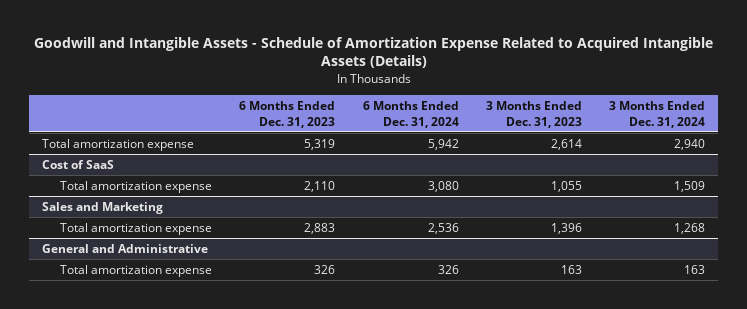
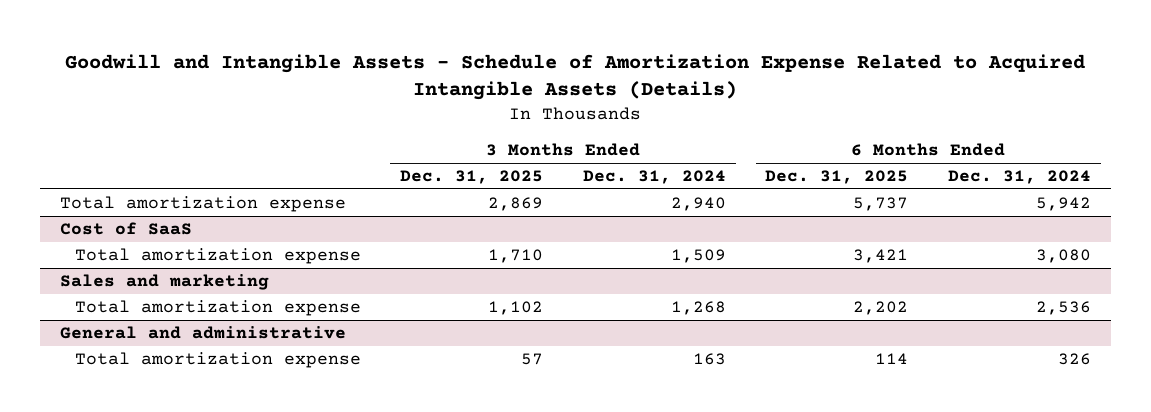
- | 6 Months Ended Dec. 31, 2023 | 6 Months Ended Dec. 31, 2024 | 3 Months Ended Dec. 31, 2023 | 3 Months Ended Dec. 31, 2024
+ | 3 Months Ended Dec. 31, 2025 | 3 Months Ended Dec. 31, 2024 | 6 Months Ended Dec. 31, 2025 | 6 Months Ended Dec. 31, 2024
- Sales and Marketing
+ Sales and marketing
- General and Administrative
+ General and administrative

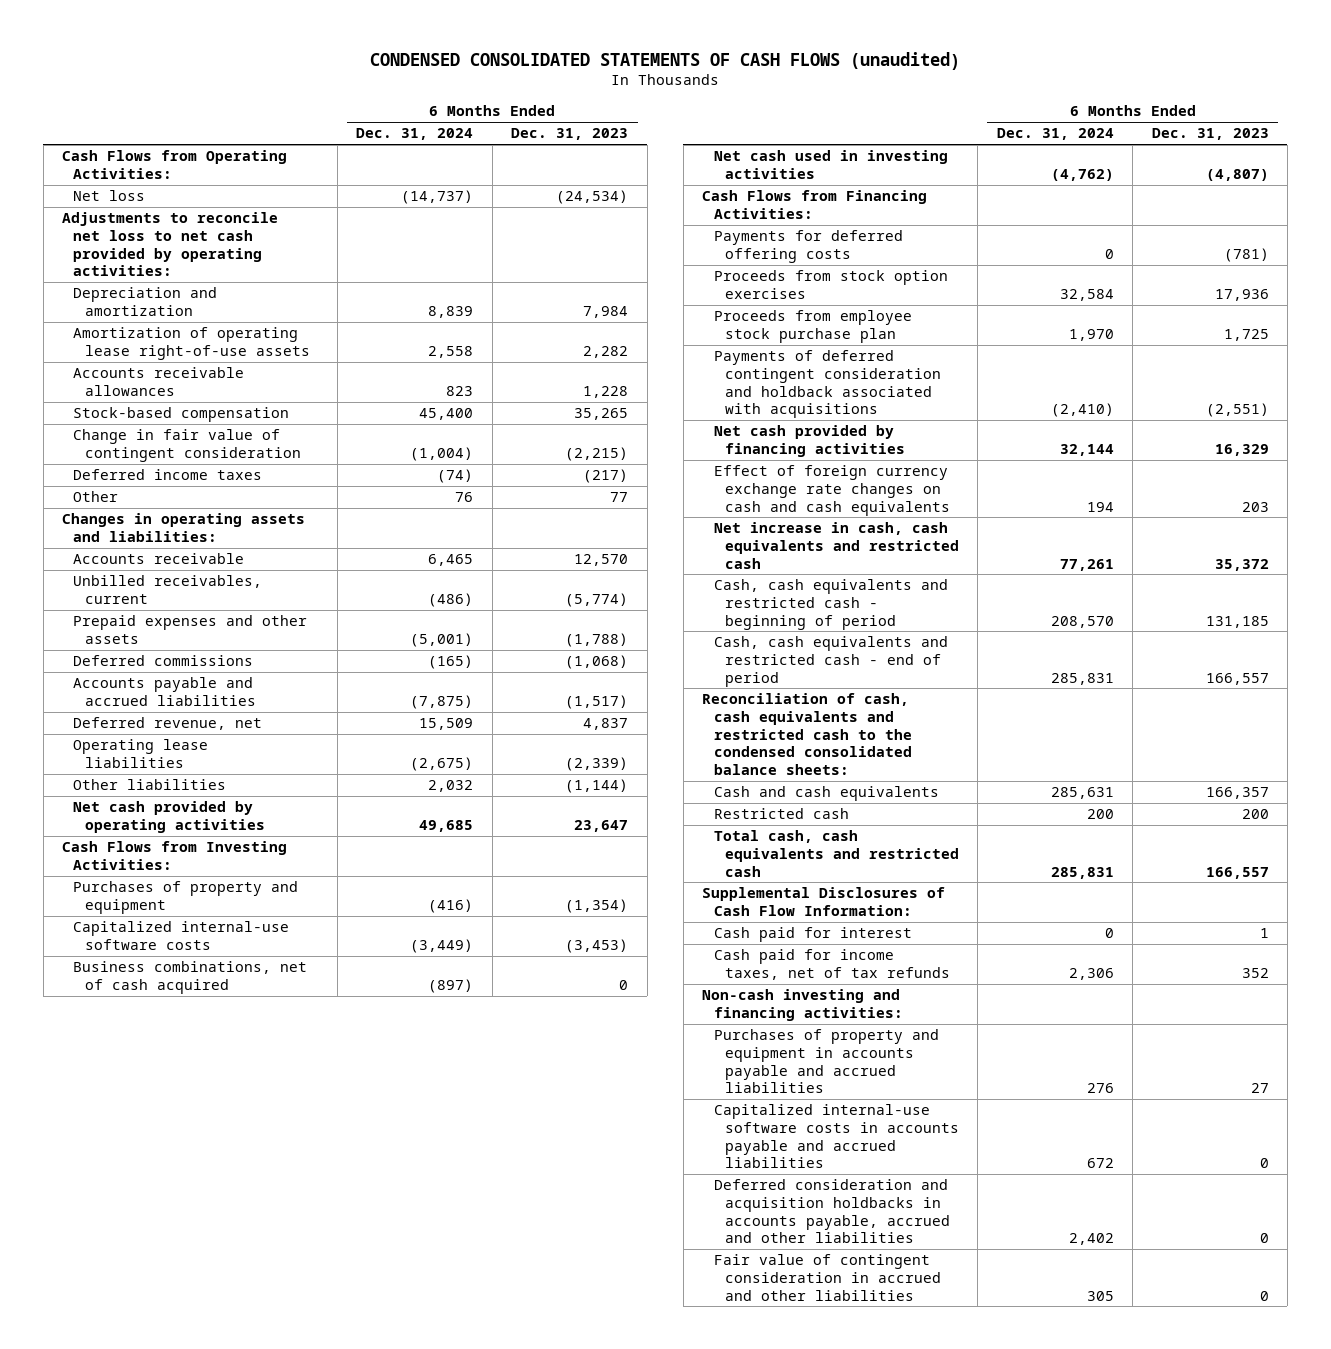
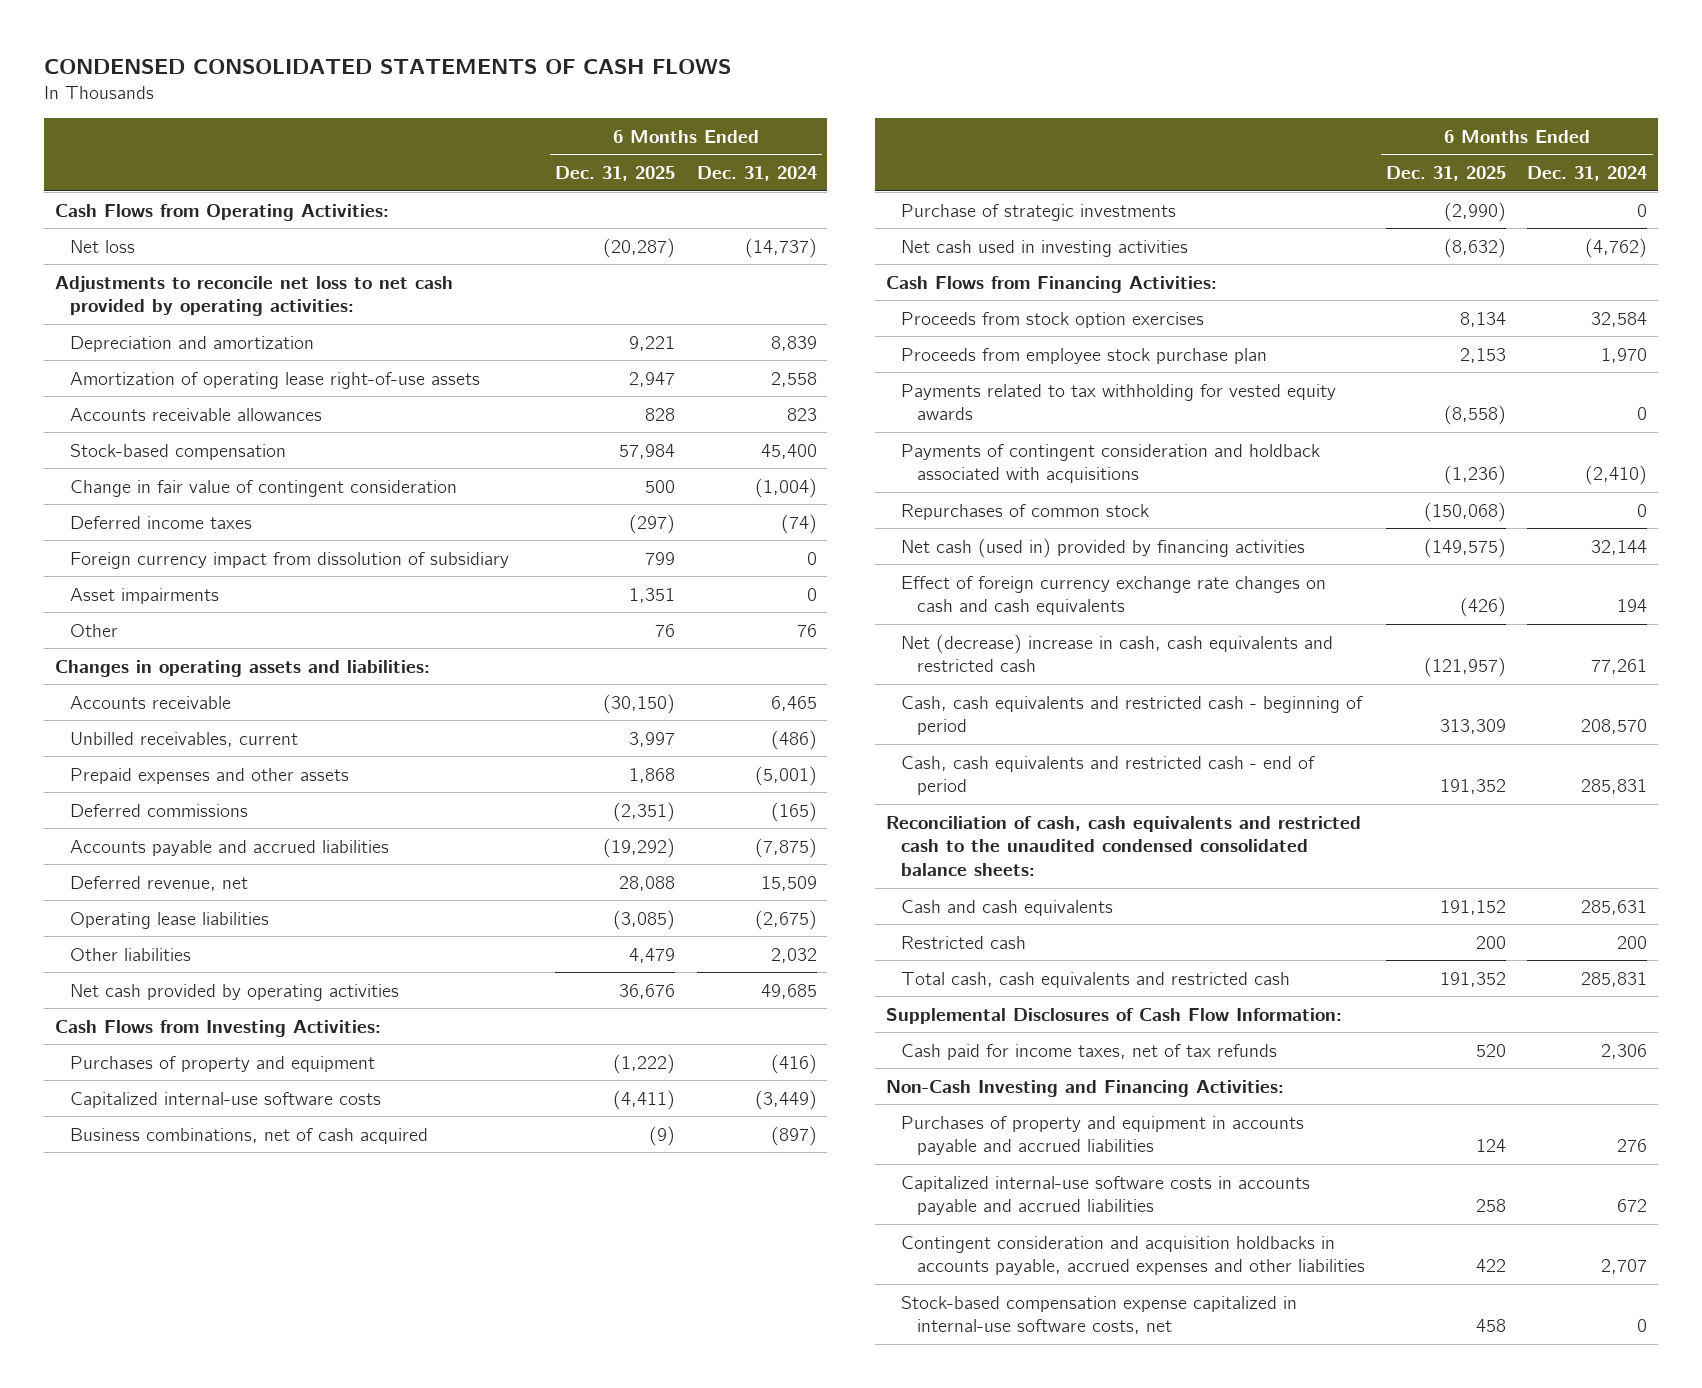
- CONDENSED CONSOLIDATED STATEMENTS OF CASH FLOWS (unaudited)
+ CONDENSED CONSOLIDATED STATEMENTS OF CASH FLOWS
- | 6 Months Ended Dec. 31, 2024 | 6 Months Ended Dec. 31, 2023
+ | 6 Months Ended Dec. 31, 2025 | 6 Months Ended Dec. 31, 2024
+ Foreign currency impact from dissolution of subsidiary | 799 | 0
+ Asset impairments | 1,351 | 0
+ Purchase of strategic investments | (2,990) | 0
- Payments for deferred offering costs | 0 | (781)
- Payments of deferred contingent consideration and holdback associated with acquisitions | (2,410) | (2,551)
- Net cash provided by financing activities | 32,144 | 16,329
+ Payments related to tax withholding for vested equity awards | (8,558) | 0
+ Payments of contingent consideration and holdback associated with acquisitions | (1,236) | (2,410)
+ Repurchases of common stock | (150,068) | 0
+ Net cash (used in) provided by financing activities | (149,575) | 32,144
- Net increase in cash, cash equivalents and restricted cash | 77,261 | 35,372
+ Net (decrease) increase in cash, cash equivalents and restricted cash | (121,957) | 77,261
- Reconciliation of cash, cash equivalents and restricted cash to the condensed consolidated balance sheets:
+ Reconciliation of cash, cash equivalents and restricted cash to the unaudited condensed consolidated balance sheets:
- Cash paid for interest | 0 | 1
- Non-cash investing and financing activities:
+ Non-Cash Investing and Financing Activities:
- Deferred consideration and acquisition holdbacks in accounts payable, accrued and other liabilities | 2,402 | 0
- Fair value of contingent consideration in accrued and other liabilities | 305 | 0
+ Contingent consideration and acquisition holdbacks in accounts payable, accrued expenses and other liabilities | 422 | 2,707
+ Stock-based compensation expense capitalized in internal-use software costs, net | 458 | 0

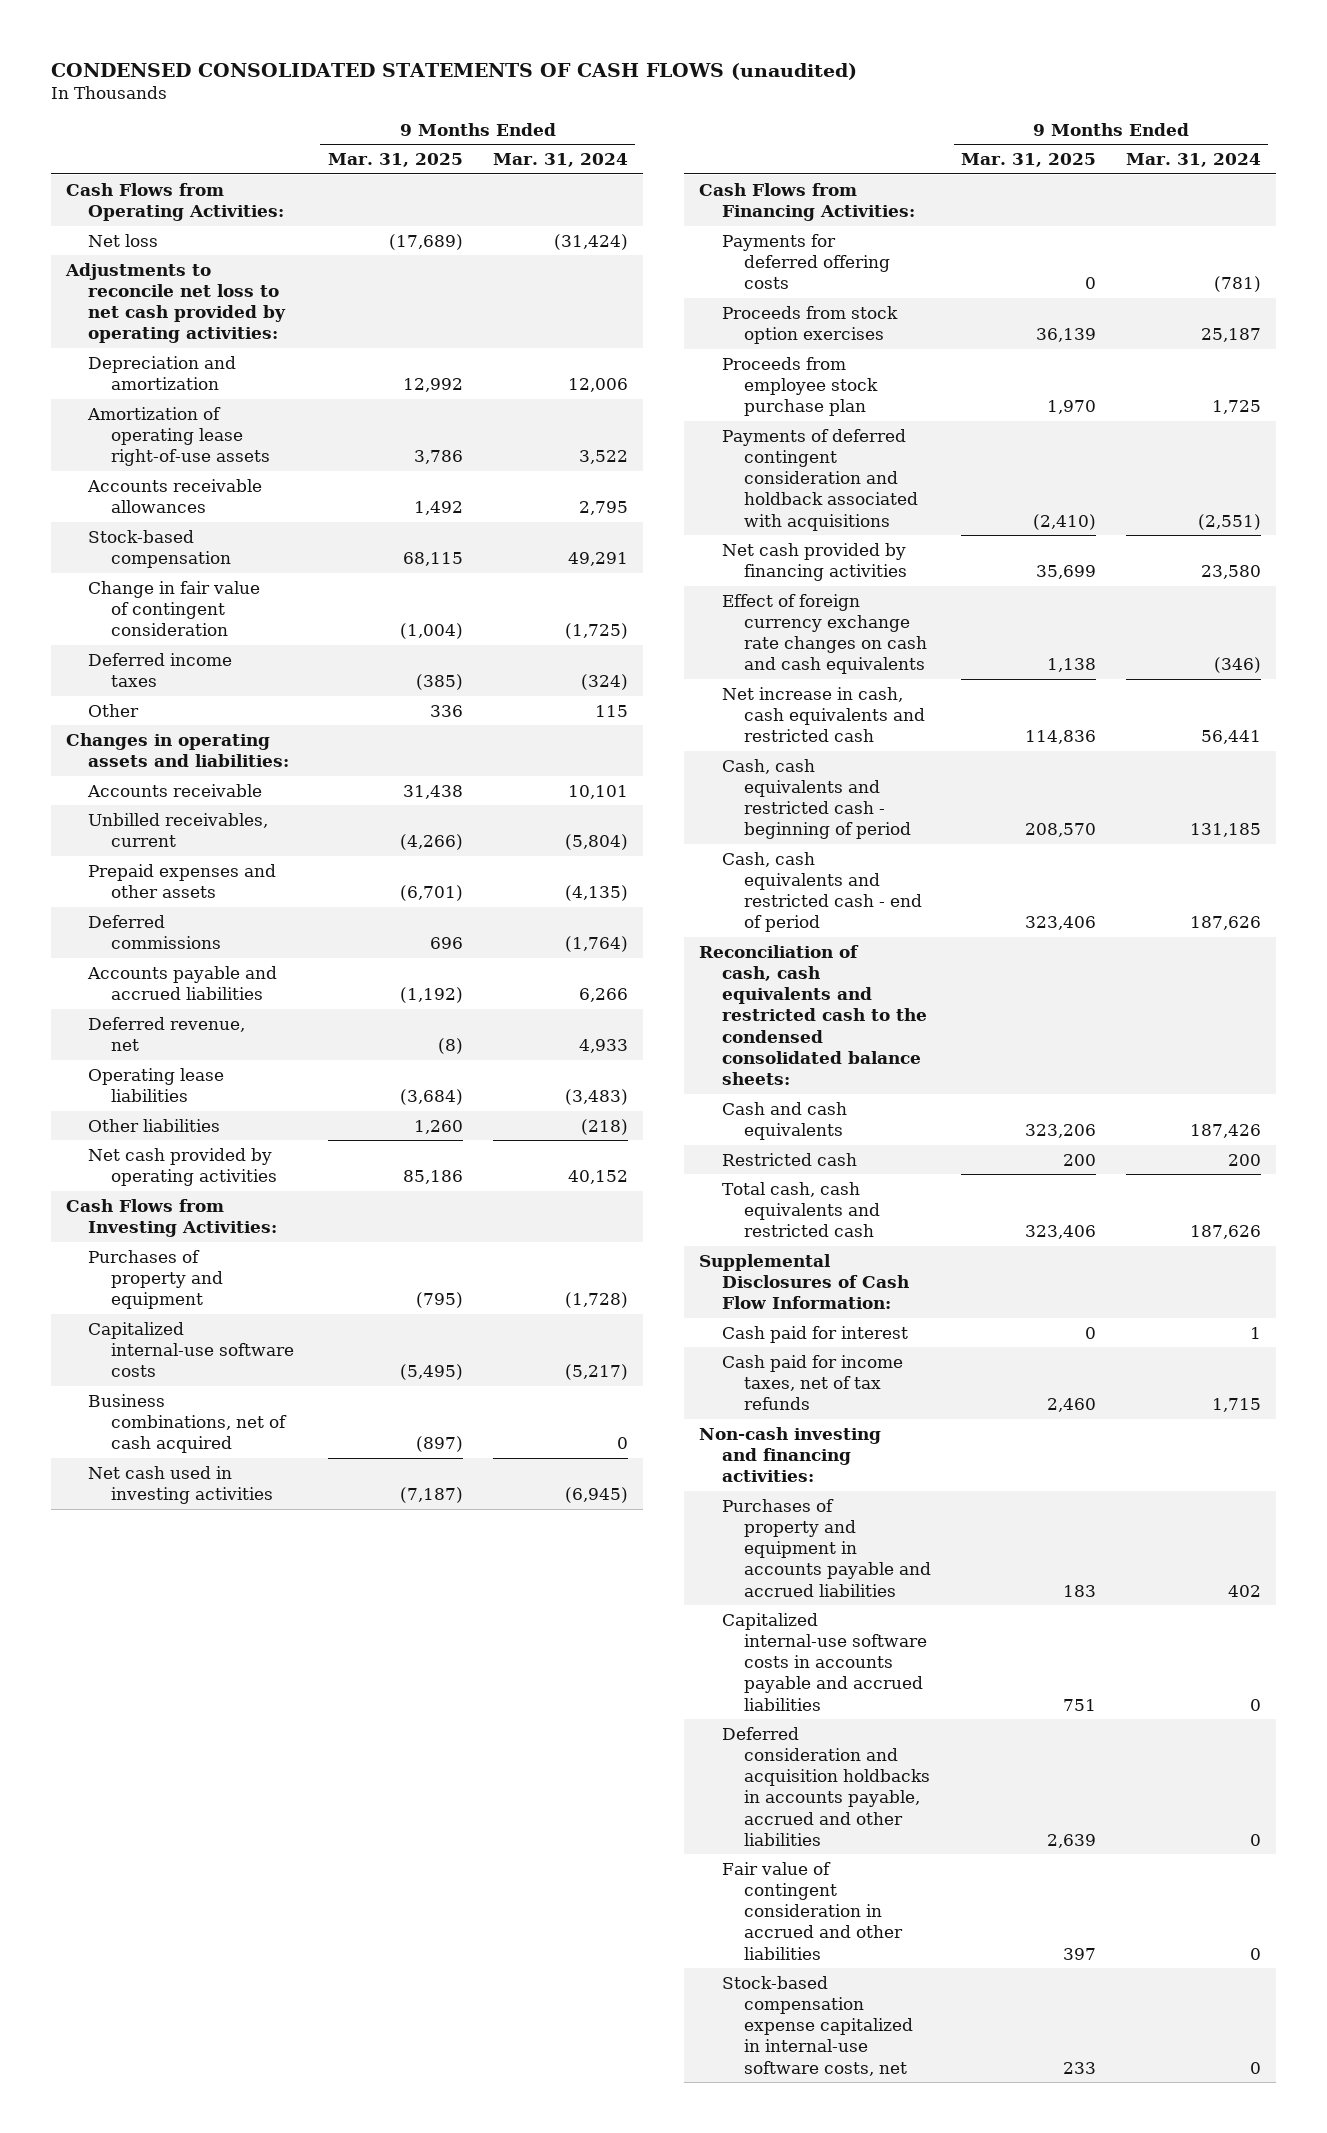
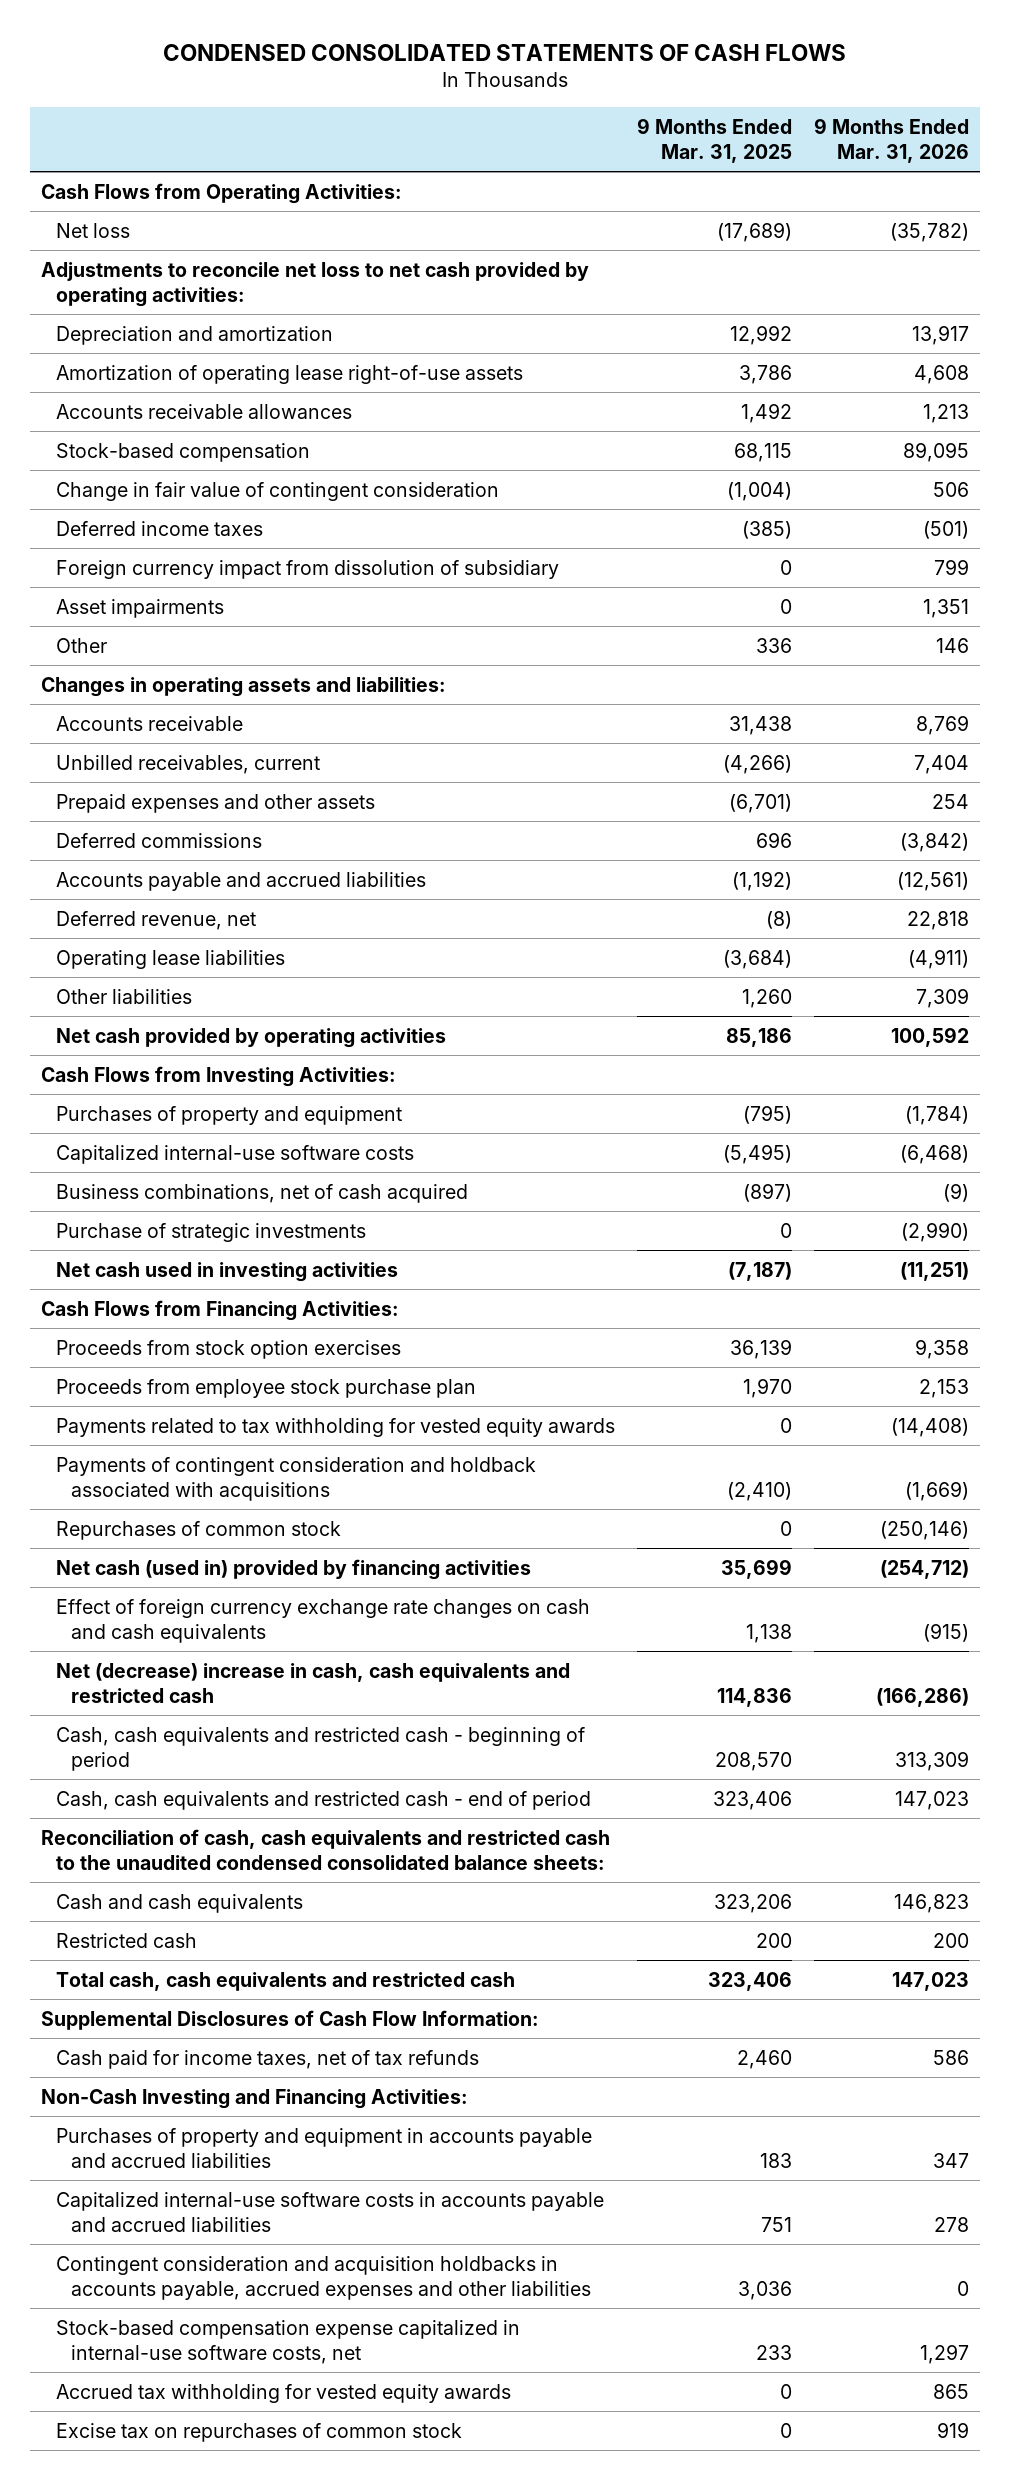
- CONDENSED CONSOLIDATED STATEMENTS OF CASH FLOWS (unaudited)
+ CONDENSED CONSOLIDATED STATEMENTS OF CASH FLOWS
- | 9 Months Ended Mar. 31, 2025 | 9 Months Ended Mar. 31, 2024
+ | 9 Months Ended Mar. 31, 2025 | 9 Months Ended Mar. 31, 2026
+ Foreign currency impact from dissolution of subsidiary | 0 | 799
+ Asset impairments | 0 | 1,351
+ Purchase of strategic investments | 0 | (2,990)
- Payments for deferred offering costs | 0 | (781)
- Payments of deferred contingent consideration and holdback associated with acquisitions | (2,410) | (2,551)
- Net cash provided by financing activities | 35,699 | 23,580
+ Payments related to tax withholding for vested equity awards | 0 | (14,408)
+ Payments of contingent consideration and holdback associated with acquisitions | (2,410) | (1,669)
+ Repurchases of common stock | 0 | (250,146)
+ Net cash (used in) provided by financing activities | 35,699 | (254,712)
- Net increase in cash, cash equivalents and restricted cash | 114,836 | 56,441
+ Net (decrease) increase in cash, cash equivalents and restricted cash | 114,836 | (166,286)
- Reconciliation of cash, cash equivalents and restricted cash to the condensed consolidated balance sheets:
+ Reconciliation of cash, cash equivalents and restricted cash to the unaudited condensed consolidated balance sheets:
- Cash paid for interest | 0 | 1
- Non-cash investing and financing activities:
+ Non-Cash Investing and Financing Activities:
- Deferred consideration and acquisition holdbacks in accounts payable, accrued and other liabilities | 2,639 | 0
- Fair value of contingent consideration in accrued and other liabilities | 397 | 0
+ Contingent consideration and acquisition holdbacks in accounts payable, accrued expenses and other liabilities | 3,036 | 0
+ Accrued tax withholding for vested equity awards | 0 | 865
+ Excise tax on repurchases of common stock | 0 | 919

